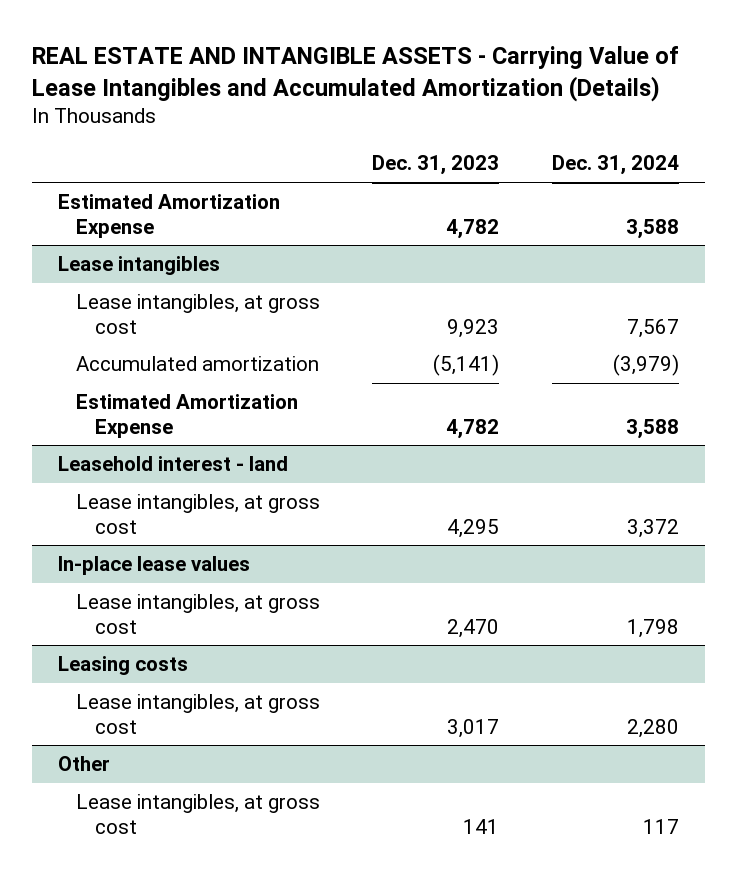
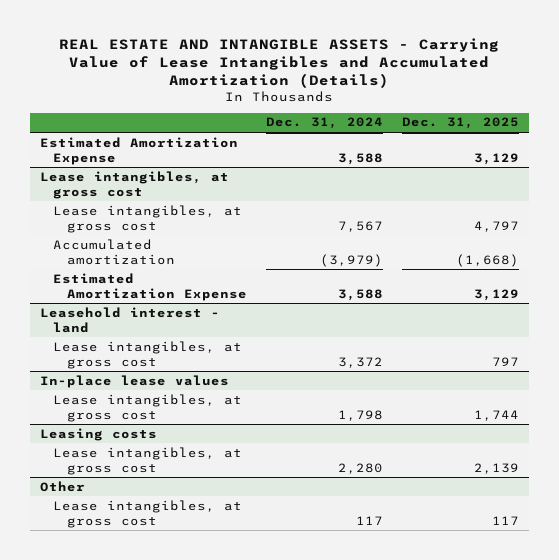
- | Dec. 31, 2023 | Dec. 31, 2024
+ | Dec. 31, 2024 | Dec. 31, 2025
- Lease intangibles
+ Lease intangibles, at gross cost

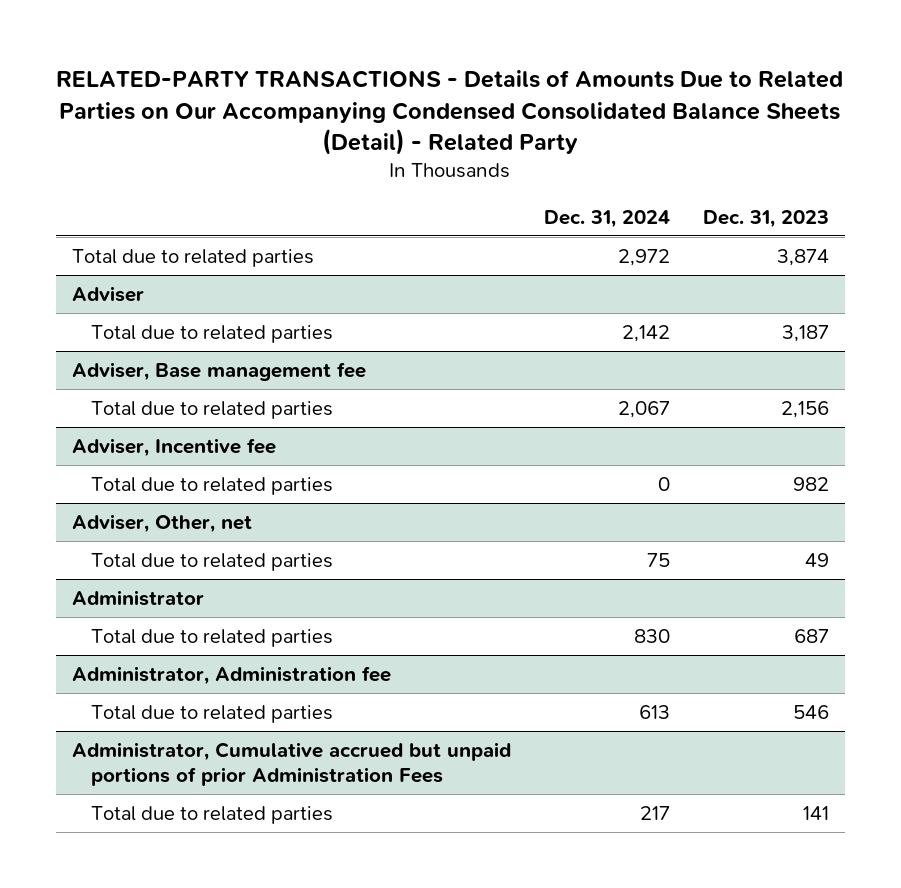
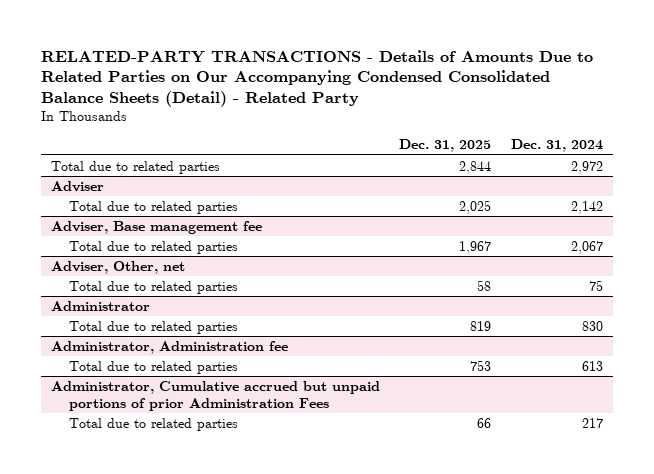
- | Dec. 31, 2024 | Dec. 31, 2023
+ | Dec. 31, 2025 | Dec. 31, 2024
- Adviser, Incentive fee
- Total due to related parties | 0 | 982

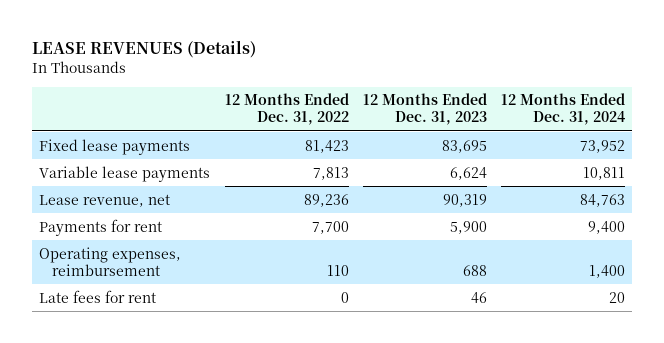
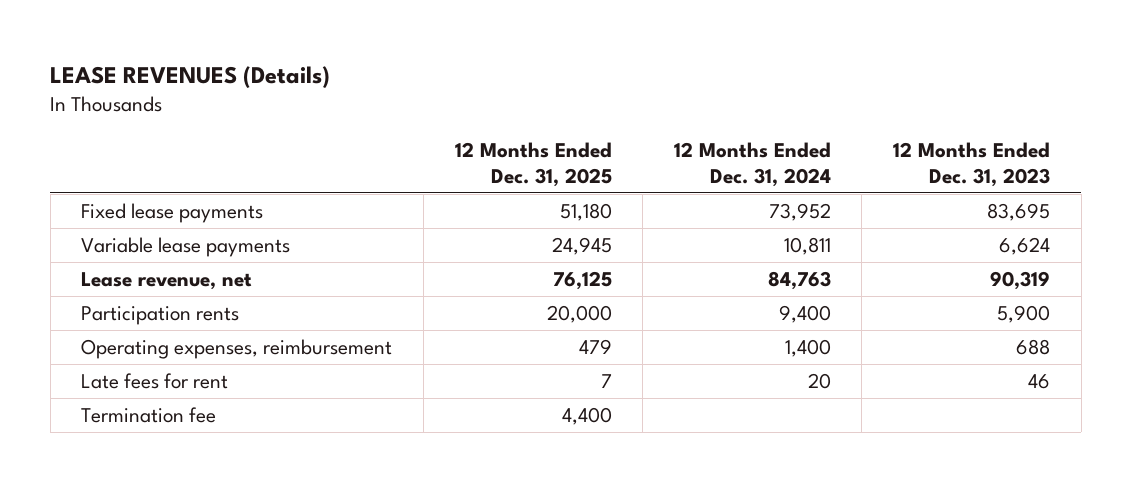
- | 12 Months Ended Dec. 31, 2022 | 12 Months Ended Dec. 31, 2023 | 12 Months Ended Dec. 31, 2024
+ | 12 Months Ended Dec. 31, 2025 | 12 Months Ended Dec. 31, 2024 | 12 Months Ended Dec. 31, 2023
- Payments for rent | 7,700 | 5,900 | 9,400
+ Participation rents | 20,000 | 9,400 | 5,900
+ Termination fee | 4,400 | |

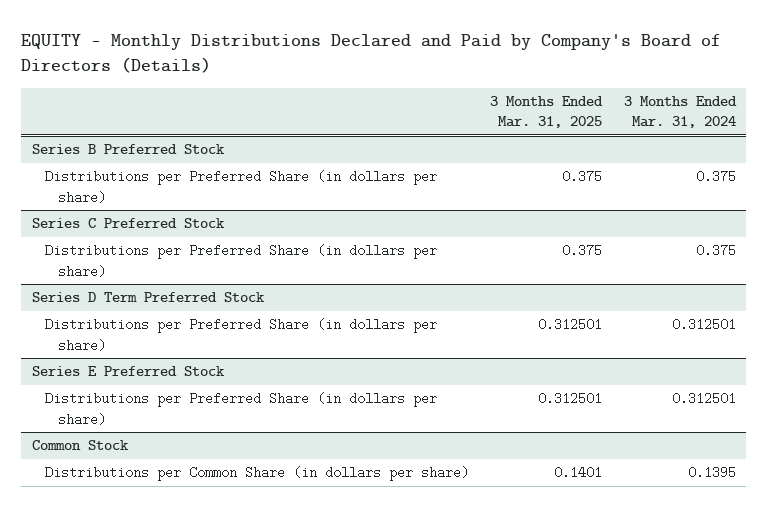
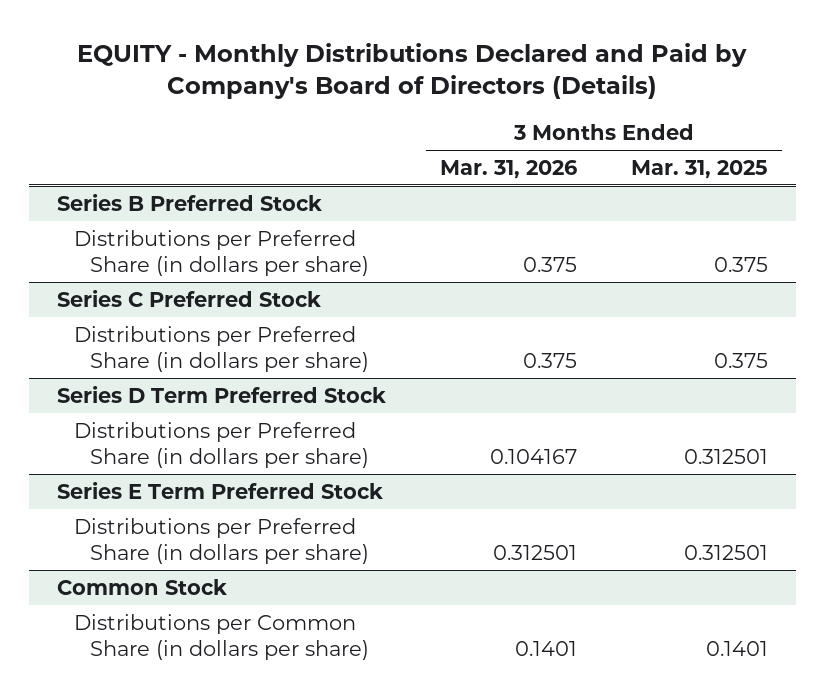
- | 3 Months Ended Mar. 31, 2025 | 3 Months Ended Mar. 31, 2024
+ | 3 Months Ended Mar. 31, 2026 | 3 Months Ended Mar. 31, 2025
- Series E Preferred Stock
+ Series E Term Preferred Stock

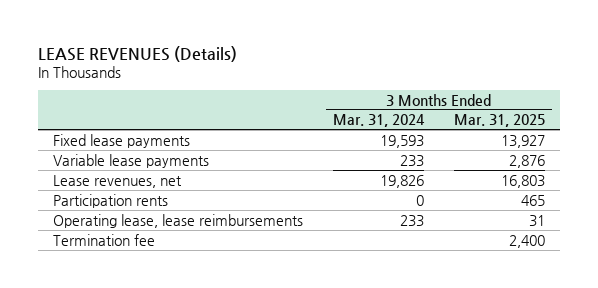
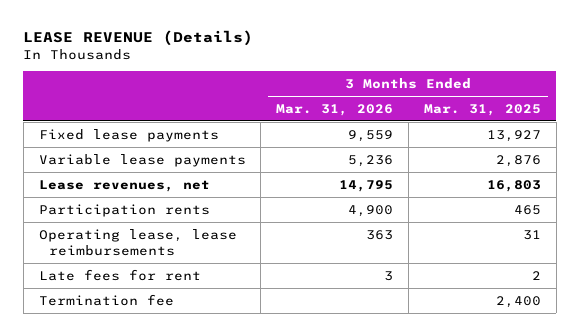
- LEASE REVENUES (Details)
+ LEASE REVENUE (Details)
- | 3 Months Ended Mar. 31, 2024 | 3 Months Ended Mar. 31, 2025
+ | 3 Months Ended Mar. 31, 2026 | 3 Months Ended Mar. 31, 2025
+ Late fees for rent | 3 | 2

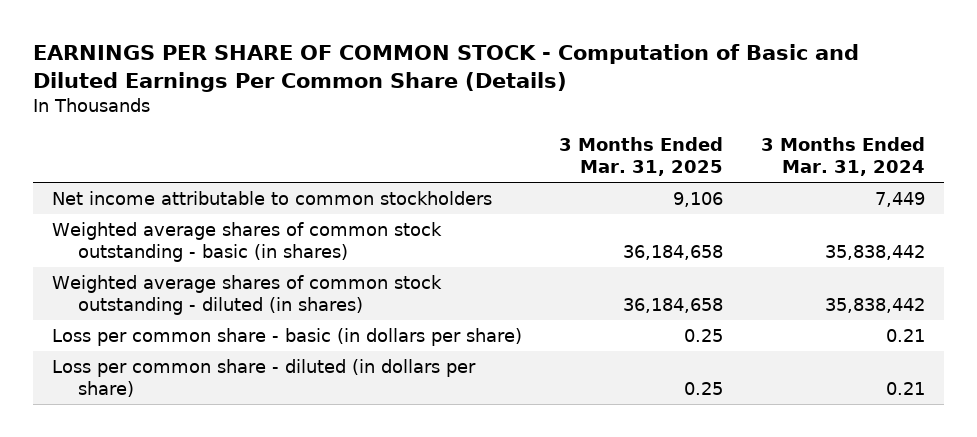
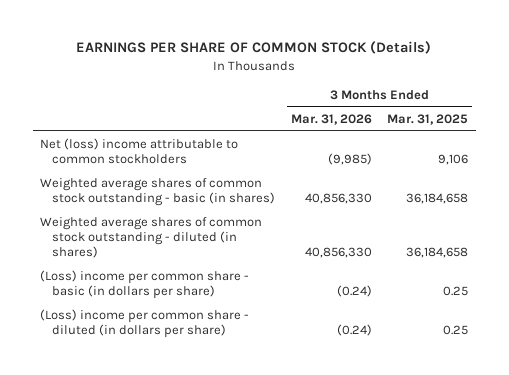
- EARNINGS PER SHARE OF COMMON STOCK - Computation of Basic and Diluted Earnings Per Common Share (Details)
+ EARNINGS PER SHARE OF COMMON STOCK (Details)
- | 3 Months Ended Mar. 31, 2025 | 3 Months Ended Mar. 31, 2024
+ | 3 Months Ended Mar. 31, 2026 | 3 Months Ended Mar. 31, 2025
- Net income attributable to common stockholders | 9,106 | 7,449
+ Net (loss) income attributable to common stockholders | (9,985) | 9,106
- Loss per common share - basic (in dollars per share) | 0.25 | 0.21
- Loss per common share - diluted (in dollars per share) | 0.25 | 0.21
+ (Loss) income per common share - basic (in dollars per share) | (0.24) | 0.25
+ (Loss) income per common share - diluted (in dollars per share) | (0.24) | 0.25

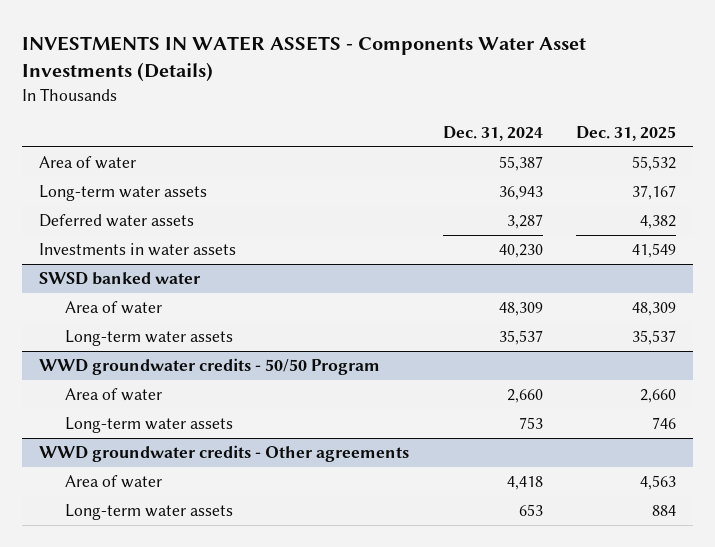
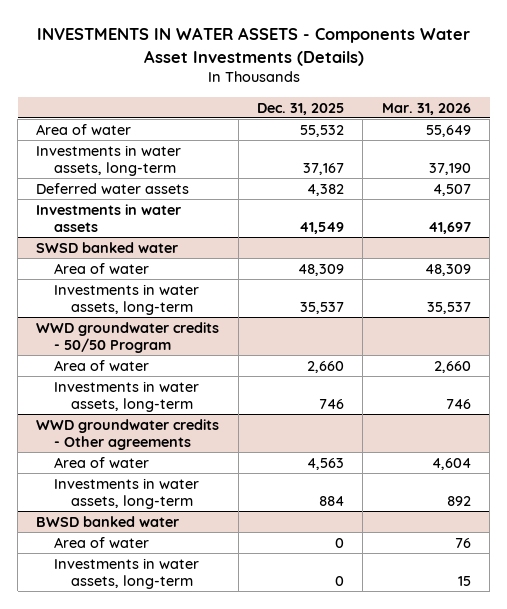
- | Dec. 31, 2024 | Dec. 31, 2025
+ | Dec. 31, 2025 | Mar. 31, 2026
- Long-term water assets | 36,943 | 37,167
+ Investments in water assets, long-term | 37,167 | 37,190
@ SWSD banked water
- Long-term water assets | 35,537 | 35,537
+ Investments in water assets, long-term | 35,537 | 35,537
@ WWD groundwater credits - 50/50 Program
- Long-term water assets | 753 | 746
+ Investments in water assets, long-term | 746 | 746
@ WWD groundwater credits - Other agreements
- Long-term water assets | 653 | 884
+ Investments in water assets, long-term | 884 | 892
+ BWSD banked water
+ Area of water | 0 | 76
+ Investments in water assets, long-term | 0 | 15

